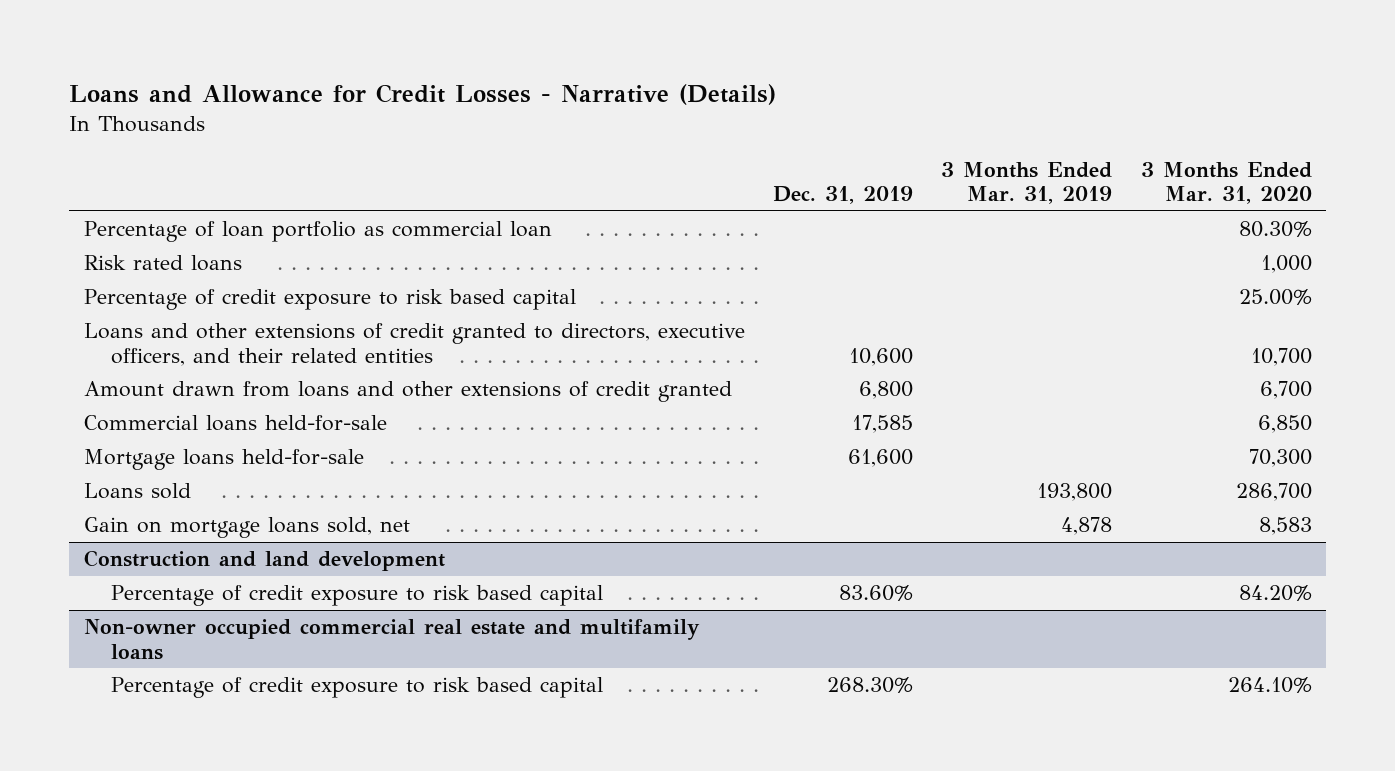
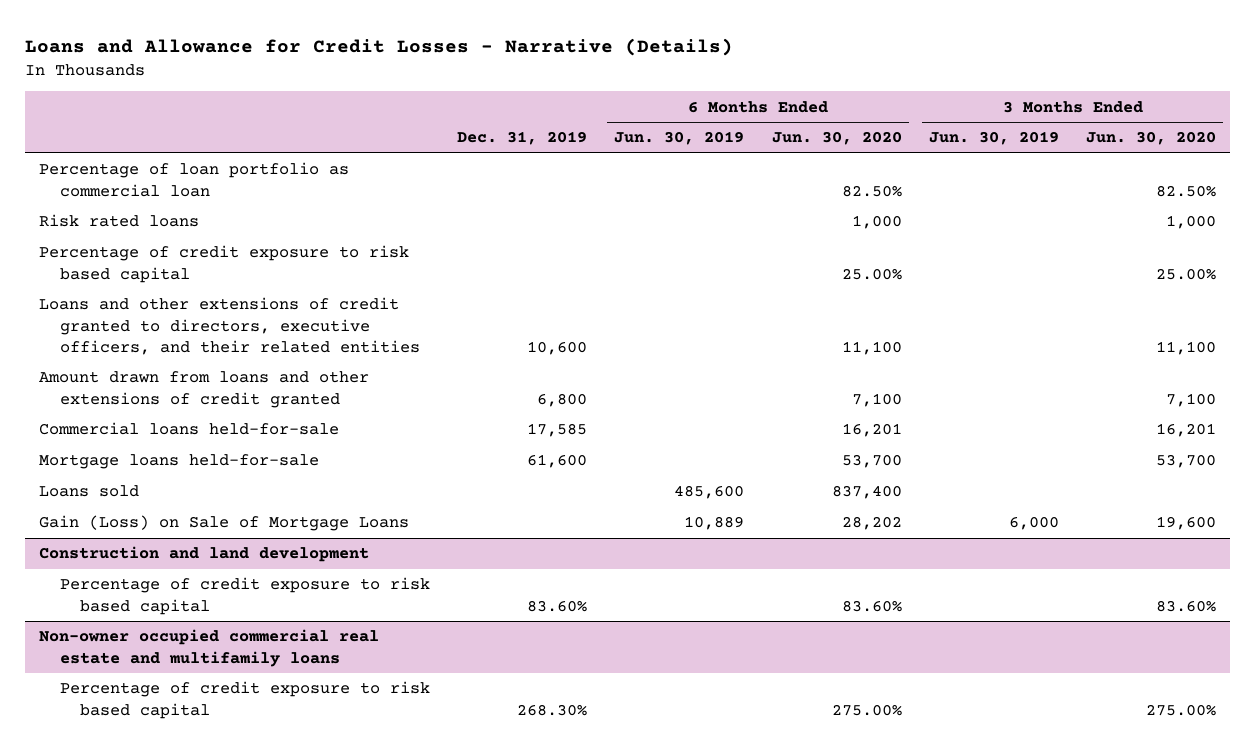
- | Dec. 31, 2019 | 3 Months Ended Mar. 31, 2019 | 3 Months Ended Mar. 31, 2020
+ | Dec. 31, 2019 | 6 Months Ended Jun. 30, 2019 | 6 Months Ended Jun. 30, 2020 | 3 Months Ended Jun. 30, 2019 | 3 Months Ended Jun. 30, 2020
- Gain on mortgage loans sold, net | | 4,878 | 8,583
+ Gain (Loss) on Sale of Mortgage Loans | | 10,889 | 28,202 | 6,000 | 19,600

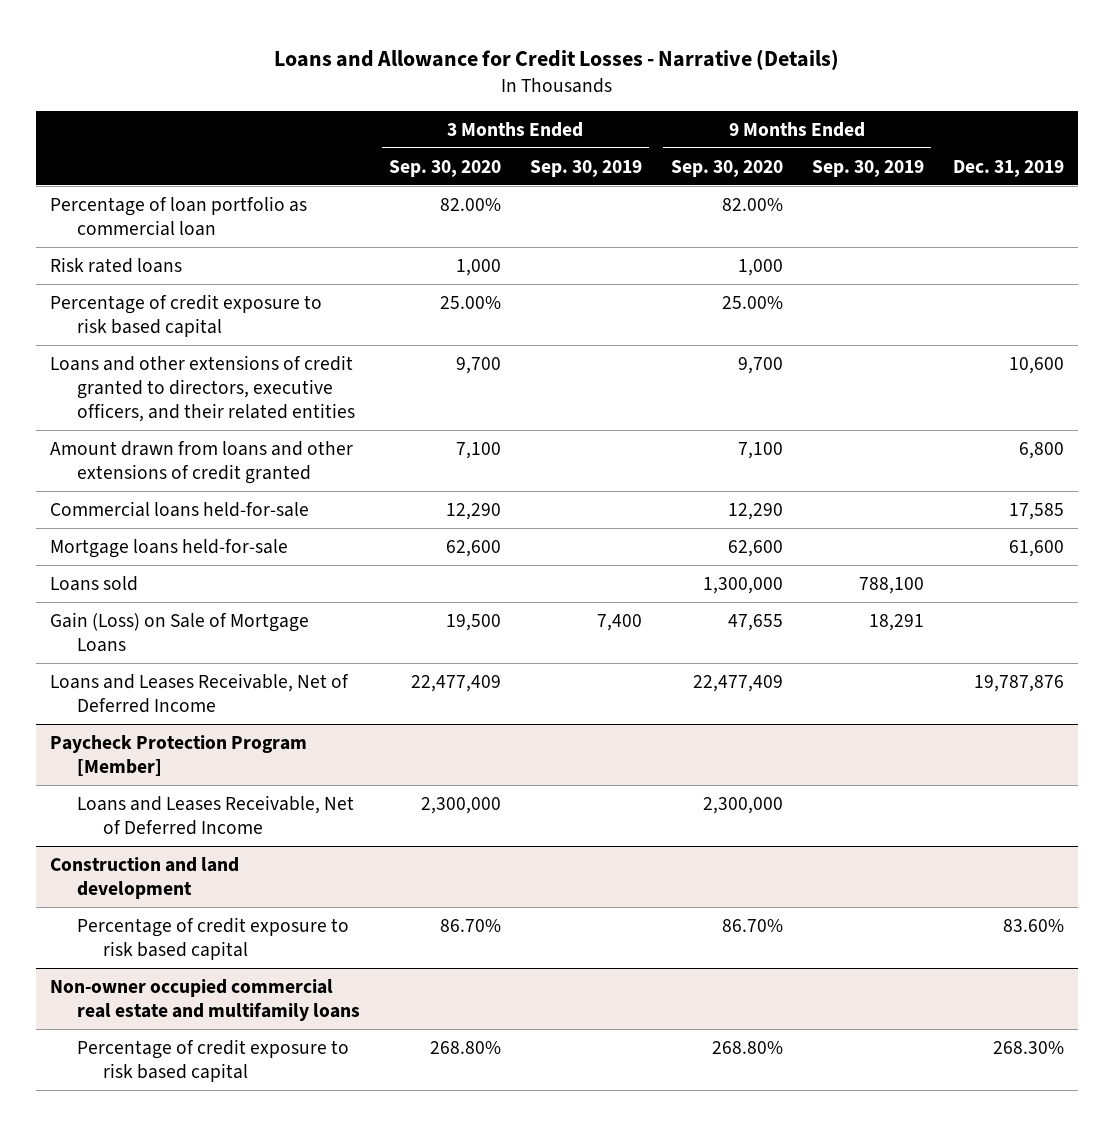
- | Dec. 31, 2019 | 6 Months Ended Jun. 30, 2019 | 6 Months Ended Jun. 30, 2020 | 3 Months Ended Jun. 30, 2019 | 3 Months Ended Jun. 30, 2020
+ | 3 Months Ended Sep. 30, 2020 | 3 Months Ended Sep. 30, 2019 | 9 Months Ended Sep. 30, 2020 | 9 Months Ended Sep. 30, 2019 | Dec. 31, 2019
+ Loans and Leases Receivable, Net of Deferred Income | 22,477,409 | | 22,477,409 | | 19,787,876
+ Paycheck Protection Program [Member]
+ Loans and Leases Receivable, Net of Deferred Income | 2,300,000 | | 2,300,000 | |

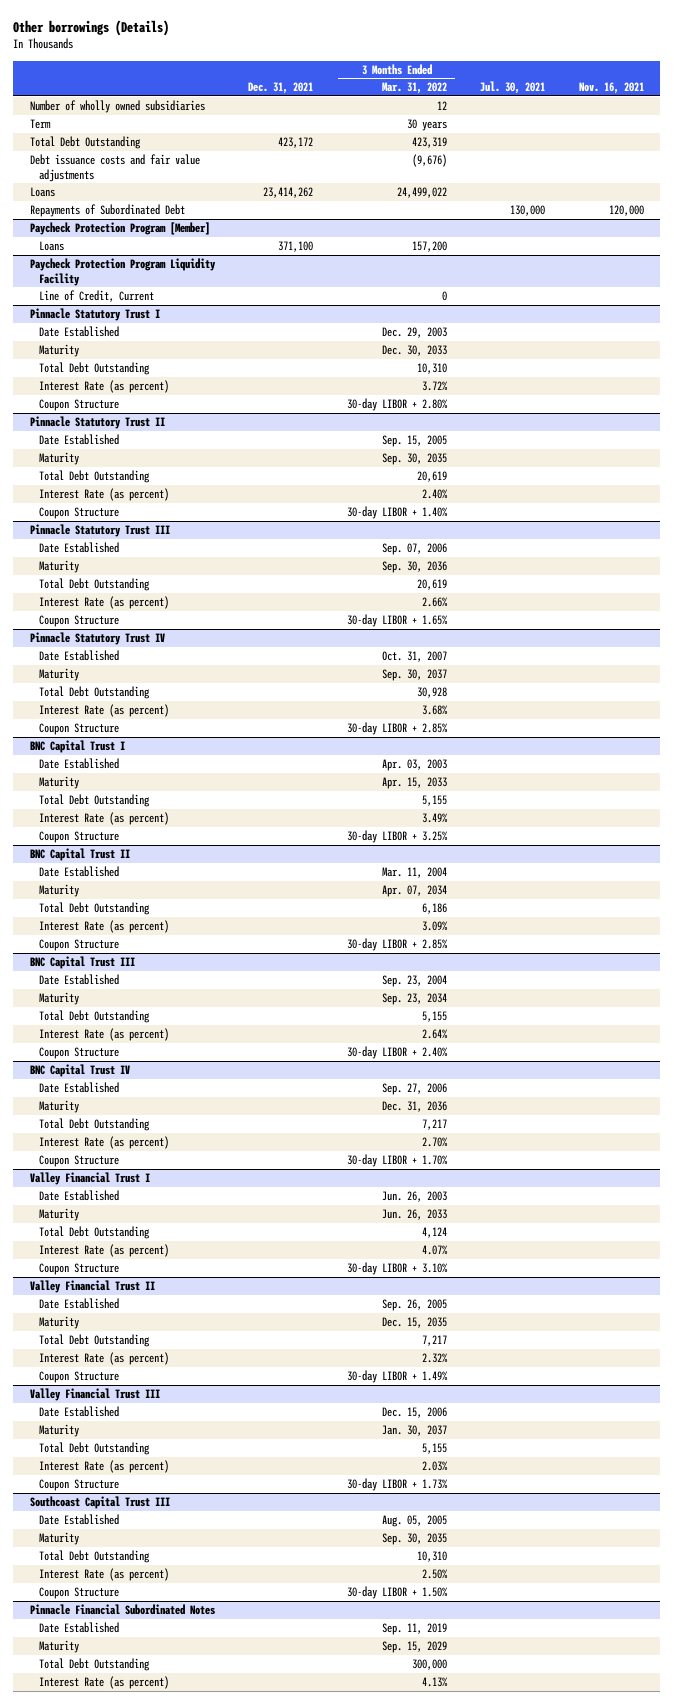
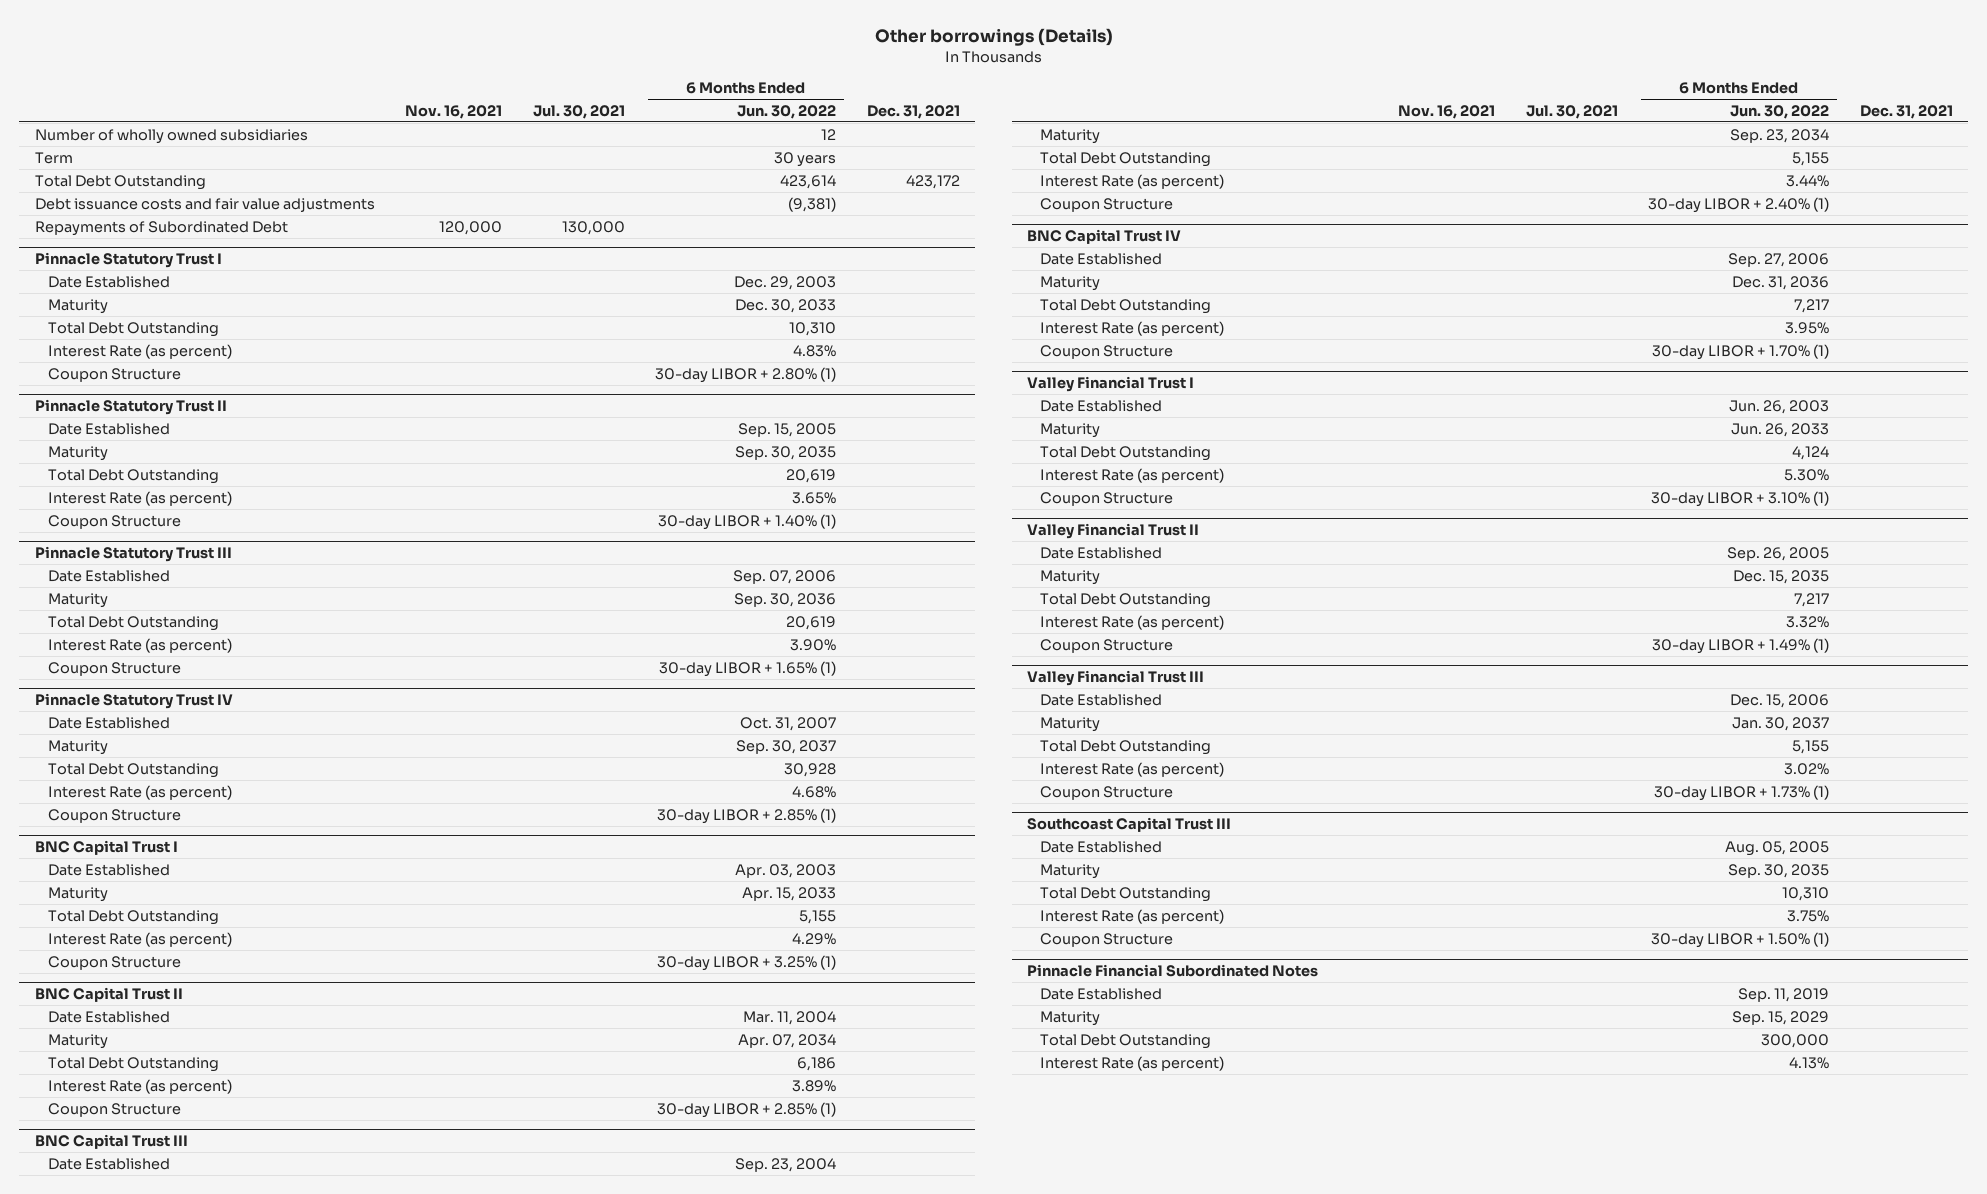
- | Dec. 31, 2021 | 3 Months Ended Mar. 31, 2022 | Jul. 30, 2021 | Nov. 16, 2021
+ | Nov. 16, 2021 | Jul. 30, 2021 | 6 Months Ended Jun. 30, 2022 | Dec. 31, 2021
- Loans | 23,414,262 | 24,499,022 | |
- Paycheck Protection Program [Member]
- Loans | 371,100 | 157,200 | |
- Paycheck Protection Program Liquidity Facility
- Line of Credit, Current | | 0 | |

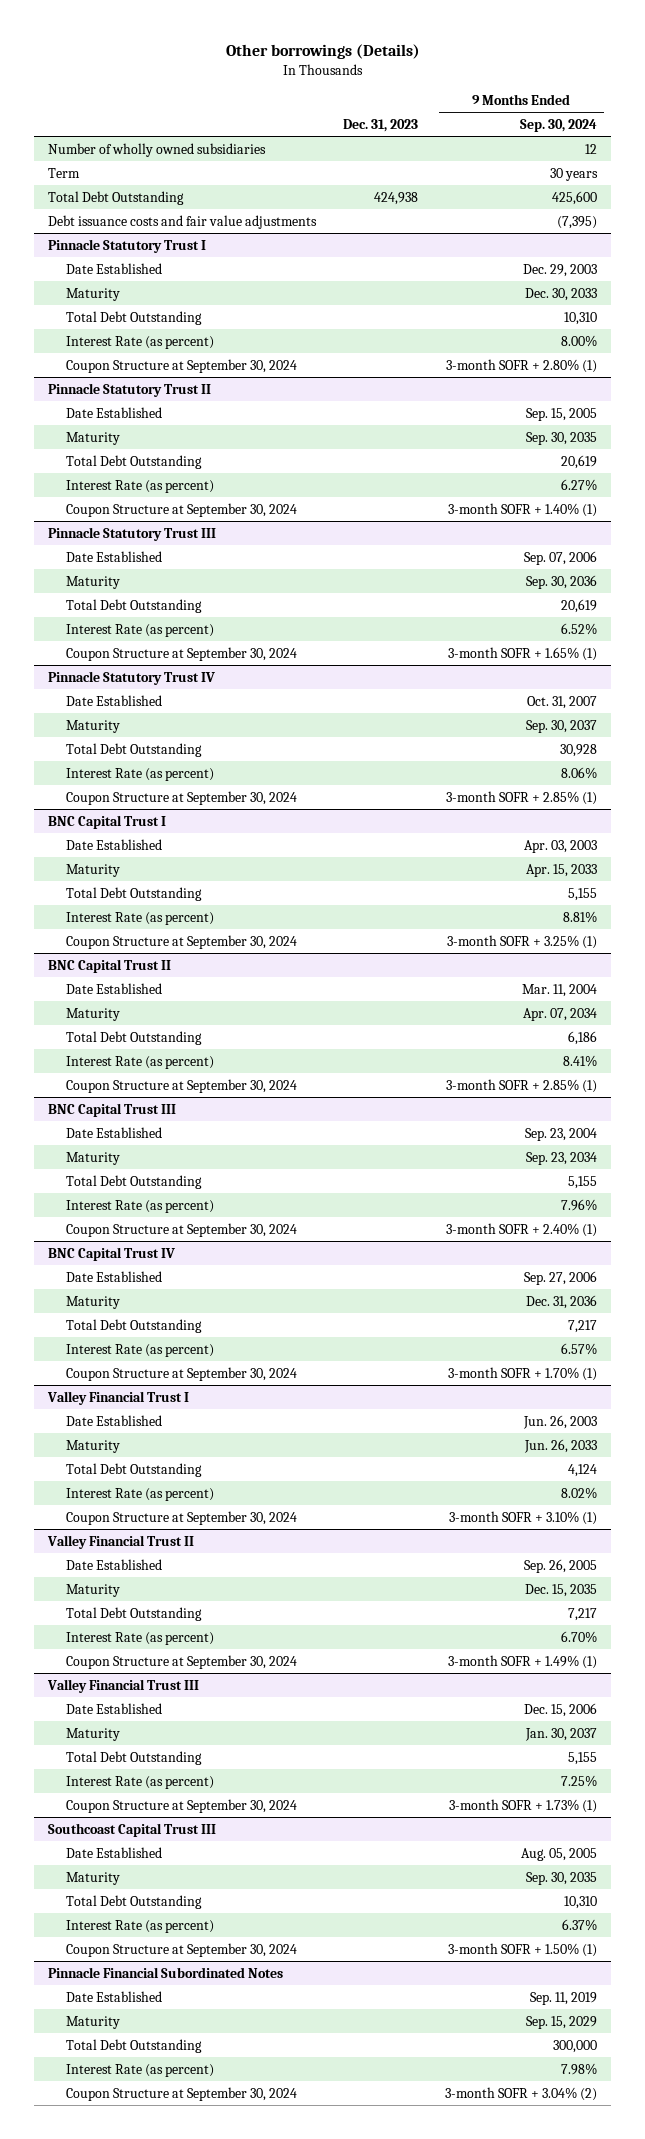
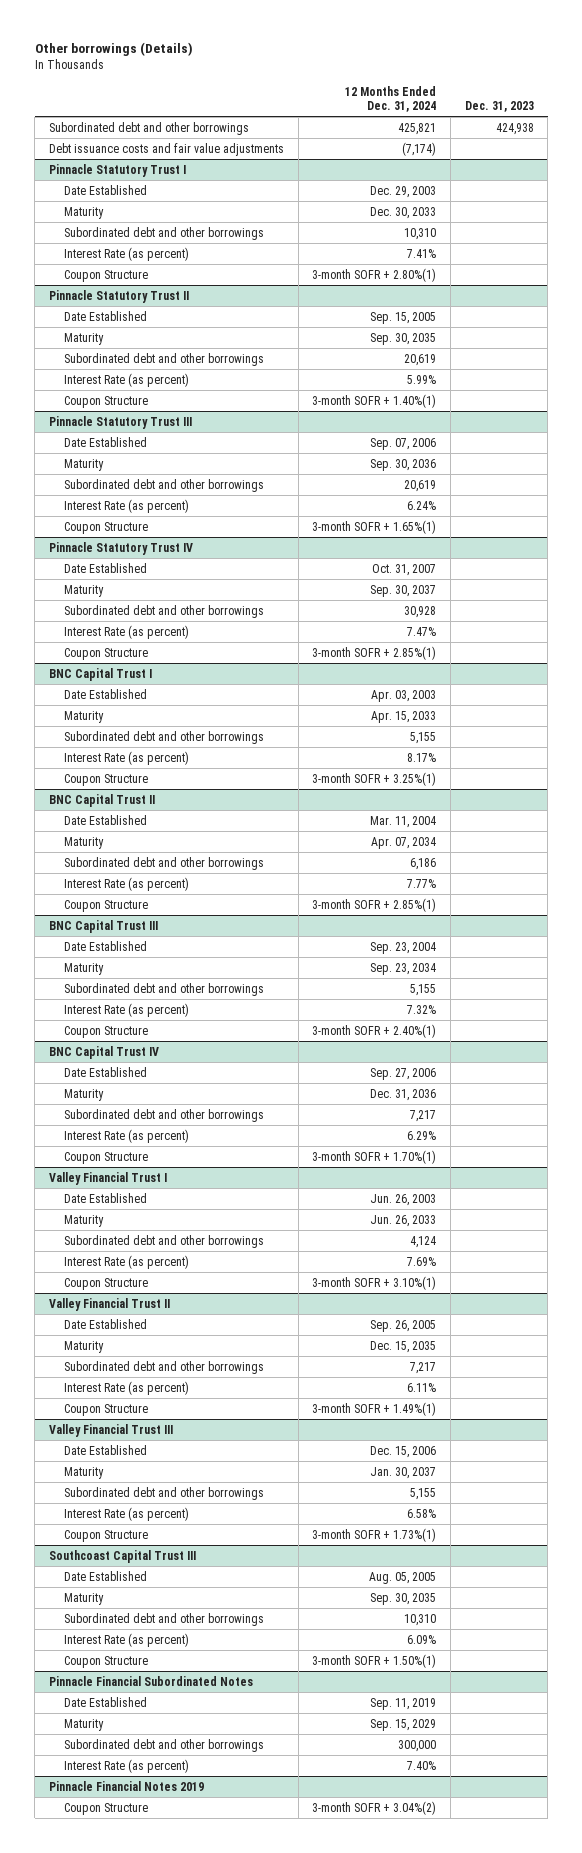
- | Dec. 31, 2023 | 9 Months Ended Sep. 30, 2024
+ | 12 Months Ended Dec. 31, 2024 | Dec. 31, 2023
- Number of wholly owned subsidiaries | | 12
- Term | | 30 years
- Total Debt Outstanding | 424,938 | 425,600
+ Subordinated debt and other borrowings | 425,821 | 424,938
@ Pinnacle Statutory Trust I
- Total Debt Outstanding | | 10,310
+ Subordinated debt and other borrowings | 10,310 |
- Coupon Structure at September 30, 2024 | | 3-month SOFR + 2.80% (1)
+ Coupon Structure | 3-month SOFR + 2.80%(1) |
@ Pinnacle Statutory Trust II
- Total Debt Outstanding | | 20,619
+ Subordinated debt and other borrowings | 20,619 |
- Coupon Structure at September 30, 2024 | | 3-month SOFR + 1.40% (1)
+ Coupon Structure | 3-month SOFR + 1.40%(1) |
@ Pinnacle Statutory Trust III
- Total Debt Outstanding | | 20,619
+ Subordinated debt and other borrowings | 20,619 |
- Coupon Structure at September 30, 2024 | | 3-month SOFR + 1.65% (1)
+ Coupon Structure | 3-month SOFR + 1.65%(1) |
@ Pinnacle Statutory Trust IV
- Total Debt Outstanding | | 30,928
+ Subordinated debt and other borrowings | 30,928 |
- Coupon Structure at September 30, 2024 | | 3-month SOFR + 2.85% (1)
+ Coupon Structure | 3-month SOFR + 2.85%(1) |
@ BNC Capital Trust I
- Total Debt Outstanding | | 5,155
+ Subordinated debt and other borrowings | 5,155 |
- Coupon Structure at September 30, 2024 | | 3-month SOFR + 3.25% (1)
+ Coupon Structure | 3-month SOFR + 3.25%(1) |
@ BNC Capital Trust II
- Total Debt Outstanding | | 6,186
+ Subordinated debt and other borrowings | 6,186 |
- Coupon Structure at September 30, 2024 | | 3-month SOFR + 2.85% (1)
+ Coupon Structure | 3-month SOFR + 2.85%(1) |
@ BNC Capital Trust III
- Total Debt Outstanding | | 5,155
+ Subordinated debt and other borrowings | 5,155 |
- Coupon Structure at September 30, 2024 | | 3-month SOFR + 2.40% (1)
+ Coupon Structure | 3-month SOFR + 2.40%(1) |
@ BNC Capital Trust IV
- Total Debt Outstanding | | 7,217
+ Subordinated debt and other borrowings | 7,217 |
- Coupon Structure at September 30, 2024 | | 3-month SOFR + 1.70% (1)
+ Coupon Structure | 3-month SOFR + 1.70%(1) |
@ Valley Financial Trust I
- Total Debt Outstanding | | 4,124
+ Subordinated debt and other borrowings | 4,124 |
- Coupon Structure at September 30, 2024 | | 3-month SOFR + 3.10% (1)
+ Coupon Structure | 3-month SOFR + 3.10%(1) |
@ Valley Financial Trust II
- Total Debt Outstanding | | 7,217
+ Subordinated debt and other borrowings | 7,217 |
- Coupon Structure at September 30, 2024 | | 3-month SOFR + 1.49% (1)
+ Coupon Structure | 3-month SOFR + 1.49%(1) |
@ Valley Financial Trust III
- Total Debt Outstanding | | 5,155
+ Subordinated debt and other borrowings | 5,155 |
- Coupon Structure at September 30, 2024 | | 3-month SOFR + 1.73% (1)
+ Coupon Structure | 3-month SOFR + 1.73%(1) |
@ Southcoast Capital Trust III
- Total Debt Outstanding | | 10,310
+ Subordinated debt and other borrowings | 10,310 |
- Coupon Structure at September 30, 2024 | | 3-month SOFR + 1.50% (1)
+ Coupon Structure | 3-month SOFR + 1.50%(1) |
@ Pinnacle Financial Subordinated Notes
- Total Debt Outstanding | | 300,000
+ Subordinated debt and other borrowings | 300,000 |
- Coupon Structure at September 30, 2024 | | 3-month SOFR + 3.04% (2)
+ Pinnacle Financial Notes 2019
+ Coupon Structure | 3-month SOFR + 3.04%(2) |

